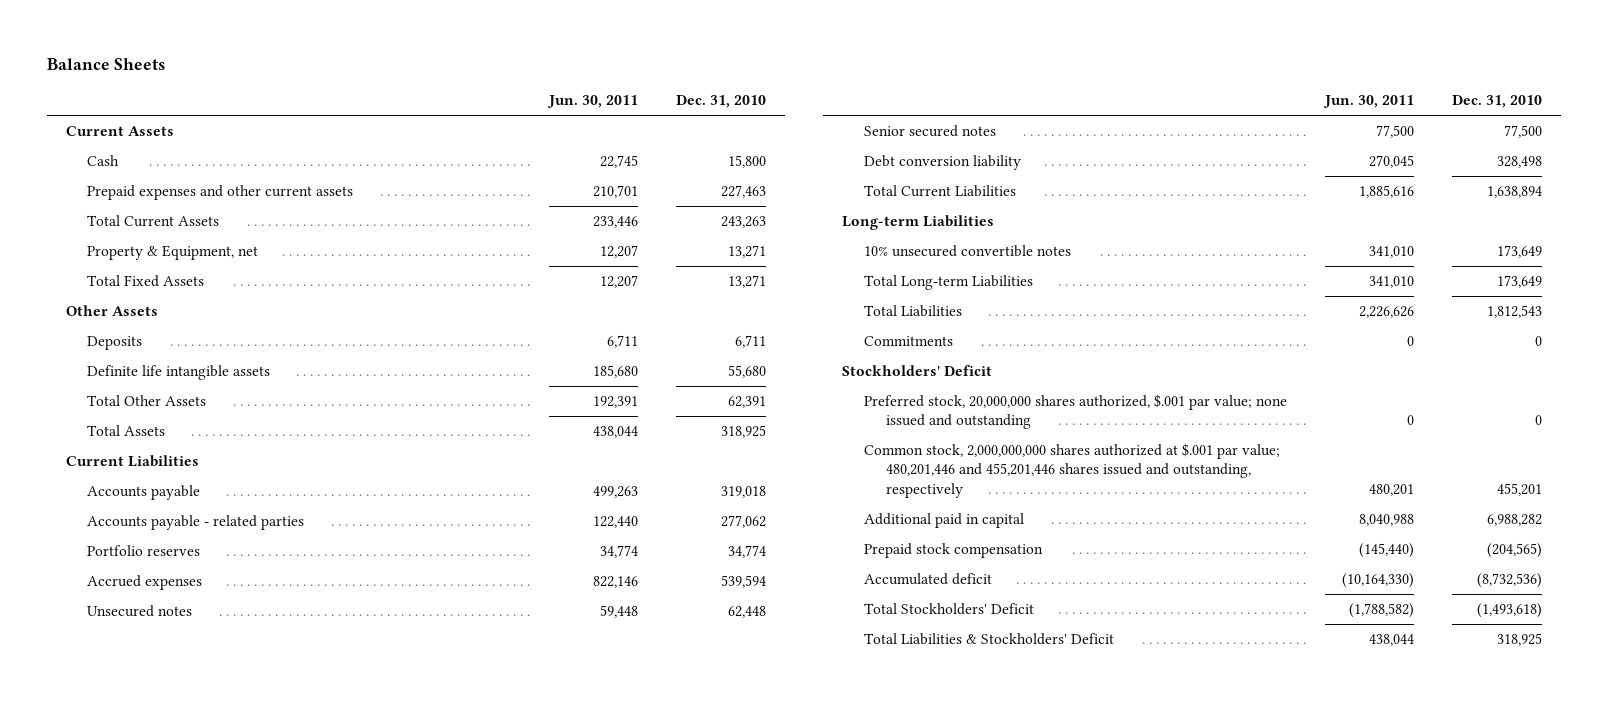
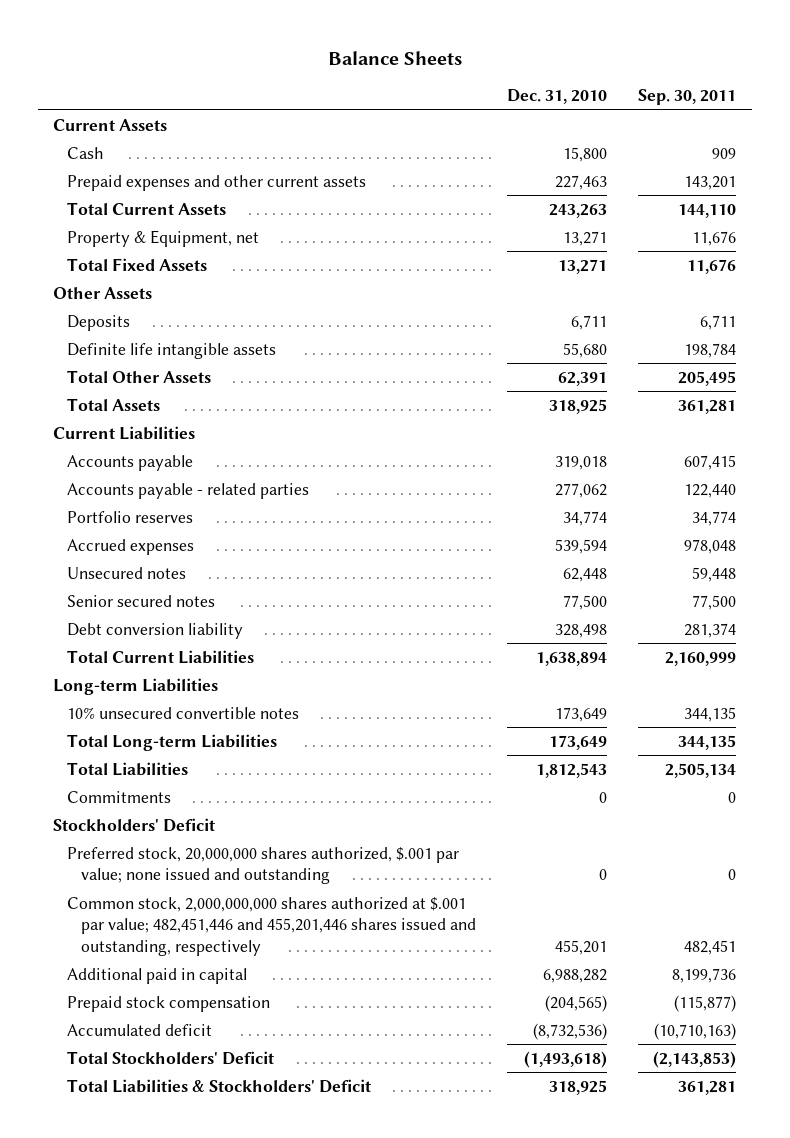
- | Jun. 30, 2011 | Dec. 31, 2010
+ | Dec. 31, 2010 | Sep. 30, 2011
- Common stock, 2,000,000,000 shares authorized at $.001 par value; 480,201,446 and 455,201,446 shares issued and outstanding, respectively | 480,201 | 455,201
+ Common stock, 2,000,000,000 shares authorized at $.001 par value; 482,451,446 and 455,201,446 shares issued and outstanding, respectively | 455,201 | 482,451

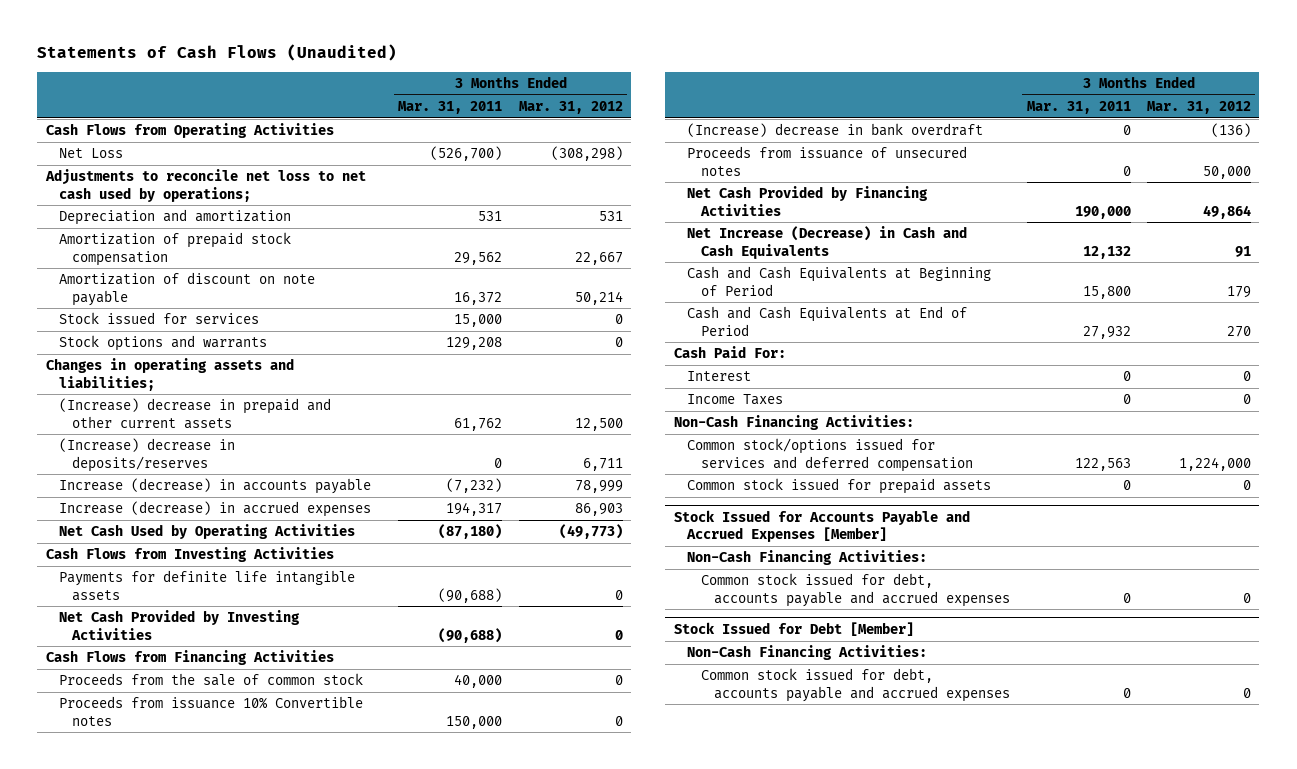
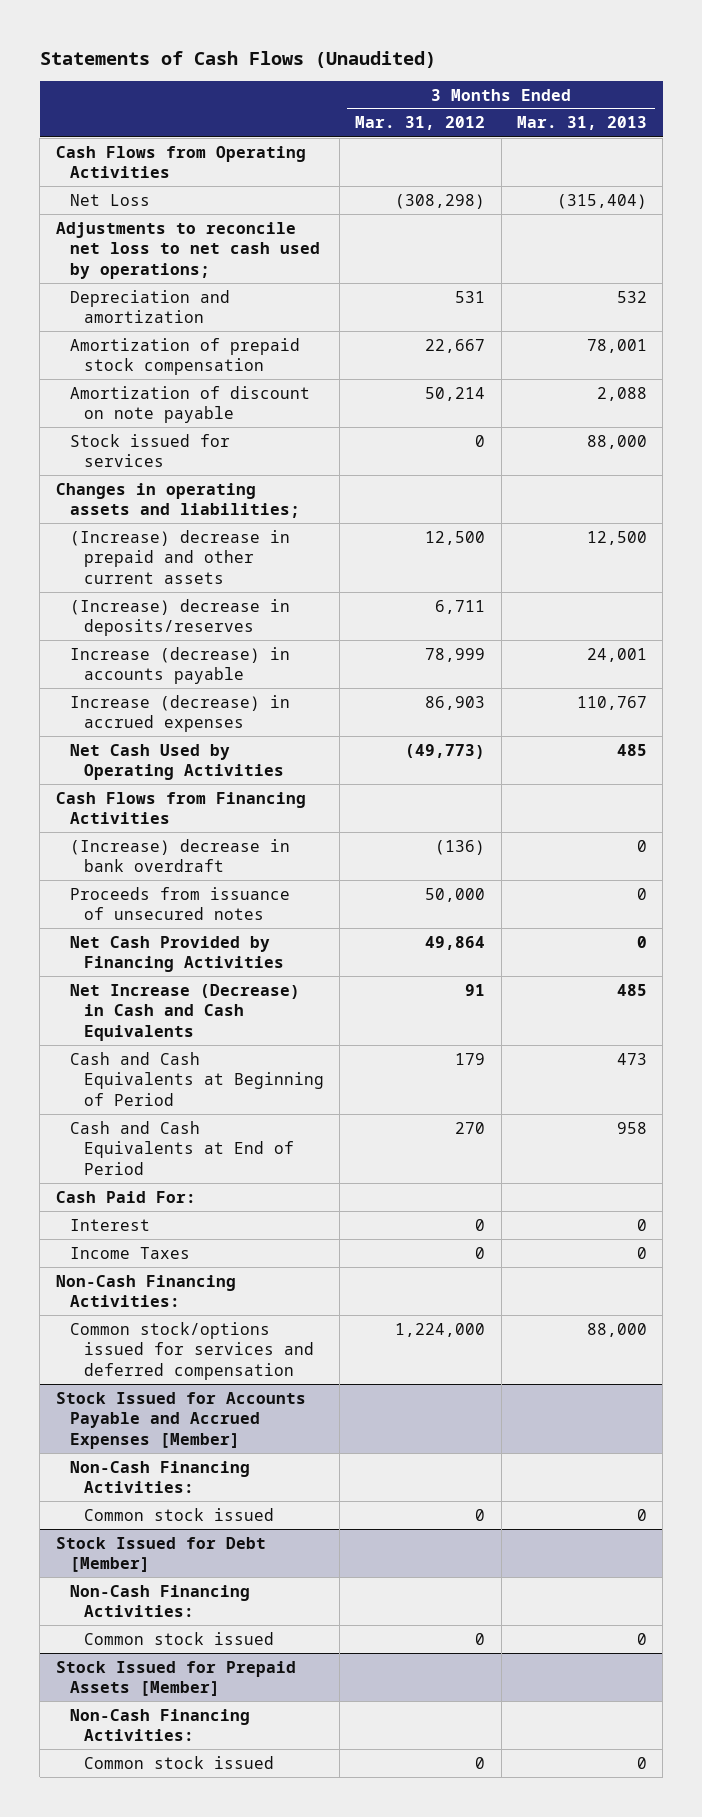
- | 3 Months Ended Mar. 31, 2011 | 3 Months Ended Mar. 31, 2012
+ | 3 Months Ended Mar. 31, 2012 | 3 Months Ended Mar. 31, 2013
- Stock options and warrants | 129,208 | 0
- Cash Flows from Investing Activities
- Payments for definite life intangible assets | (90,688) | 0
- Net Cash Provided by Investing Activities | (90,688) | 0
- Proceeds from the sale of common stock | 40,000 | 0
- Proceeds from issuance 10% Convertible notes | 150,000 | 0
- Common stock issued for prepaid assets | 0 | 0
@ Stock Issued for Accounts Payable and Accrued Expenses [Member]
- Common stock issued for debt, accounts payable and accrued expenses | 0 | 0
+ Common stock issued | 0 | 0
@ Stock Issued for Debt [Member]
- Common stock issued for debt, accounts payable and accrued expenses | 0 | 0
+ Common stock issued | 0 | 0
+ Stock Issued for Prepaid Assets [Member]
+ Non-Cash Financing Activities:
+ Common stock issued | 0 | 0

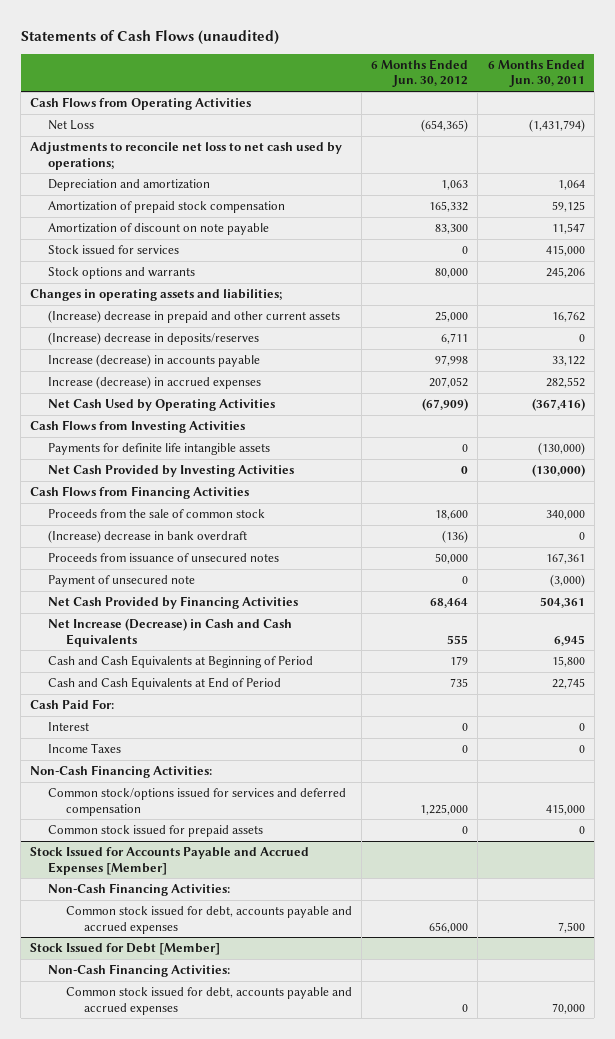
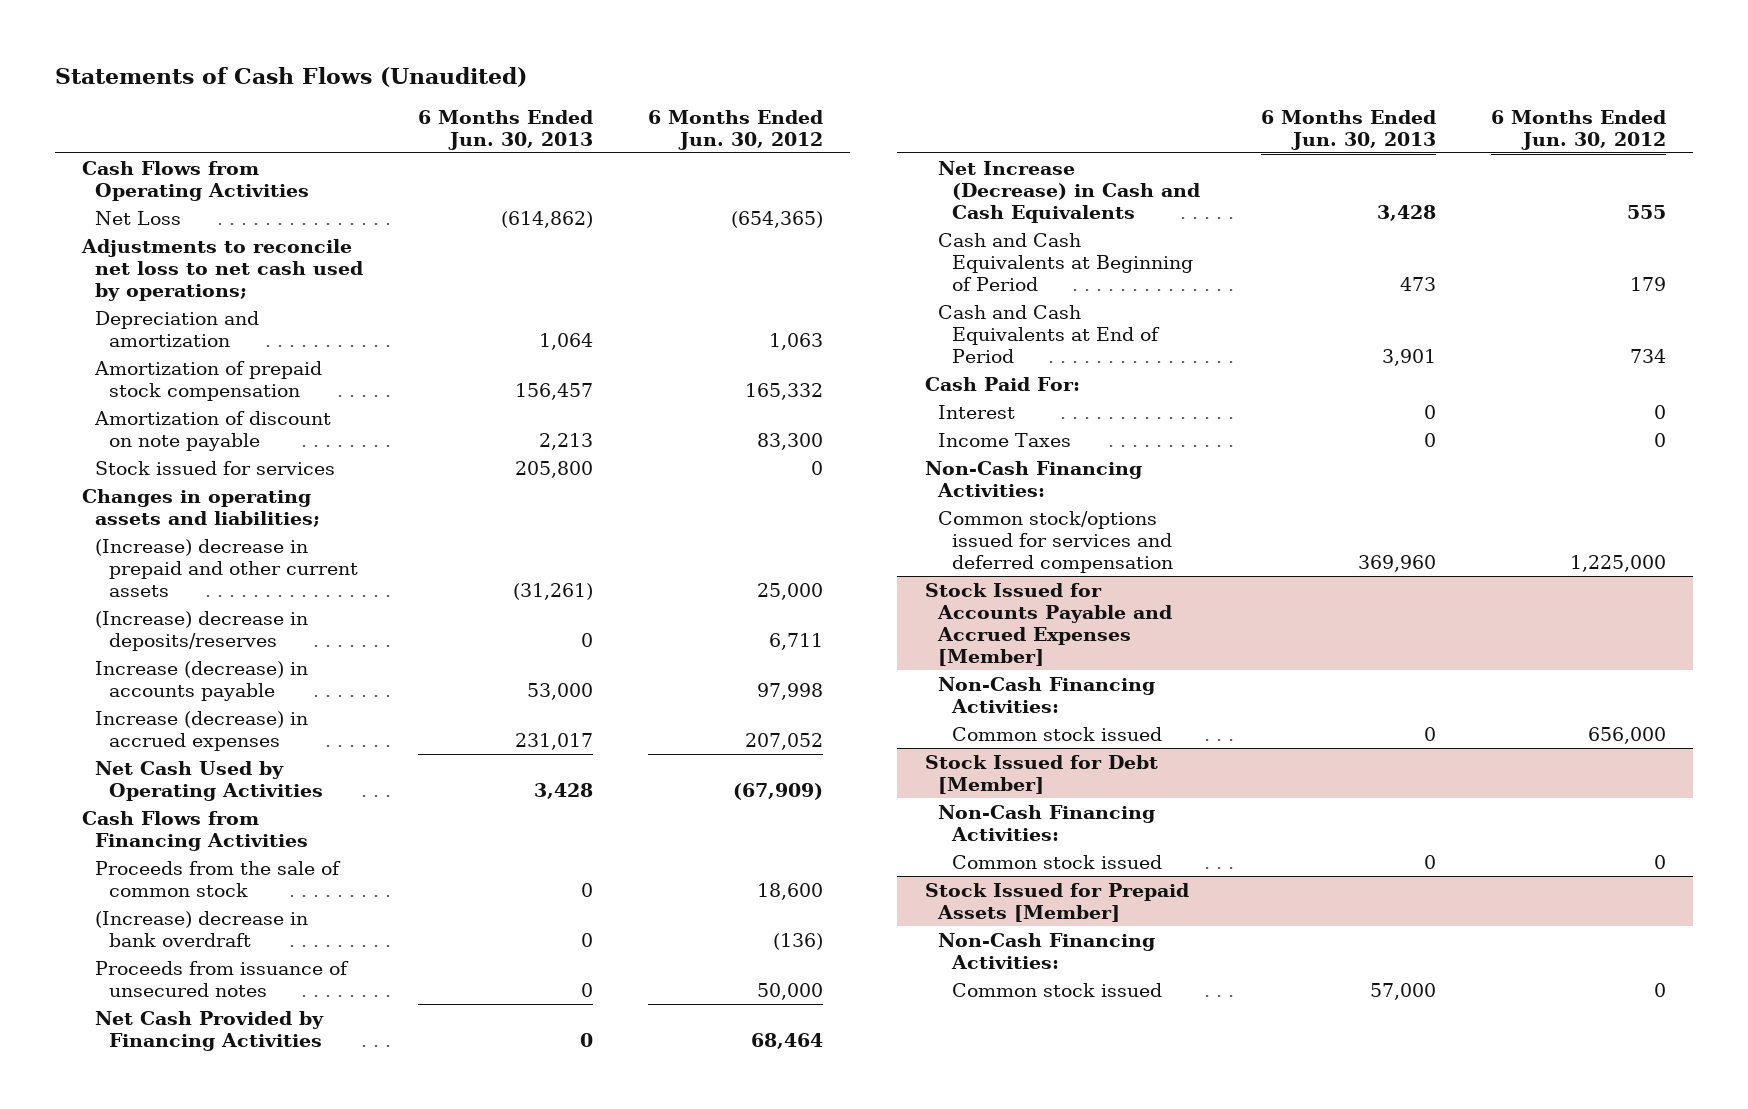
- Statements of Cash Flows (unaudited)
+ Statements of Cash Flows (Unaudited)
- | 6 Months Ended Jun. 30, 2012 | 6 Months Ended Jun. 30, 2011
+ | 6 Months Ended Jun. 30, 2013 | 6 Months Ended Jun. 30, 2012
- Stock options and warrants | 80,000 | 245,206
- Cash Flows from Investing Activities
- Payments for definite life intangible assets | 0 | (130,000)
- Net Cash Provided by Investing Activities | 0 | (130,000)
- Payment of unsecured note | 0 | (3,000)
- Cash and Cash Equivalents at End of Period | 735 | 22,745
+ Cash and Cash Equivalents at End of Period | 3,901 | 734
- Common stock issued for prepaid assets | 0 | 0
@ Stock Issued for Accounts Payable and Accrued Expenses [Member]
- Common stock issued for debt, accounts payable and accrued expenses | 656,000 | 7,500
+ Common stock issued | 0 | 656,000
@ Stock Issued for Debt [Member]
- Common stock issued for debt, accounts payable and accrued expenses | 0 | 70,000
+ Common stock issued | 0 | 0
+ Stock Issued for Prepaid Assets [Member]
+ Non-Cash Financing Activities:
+ Common stock issued | 57,000 | 0

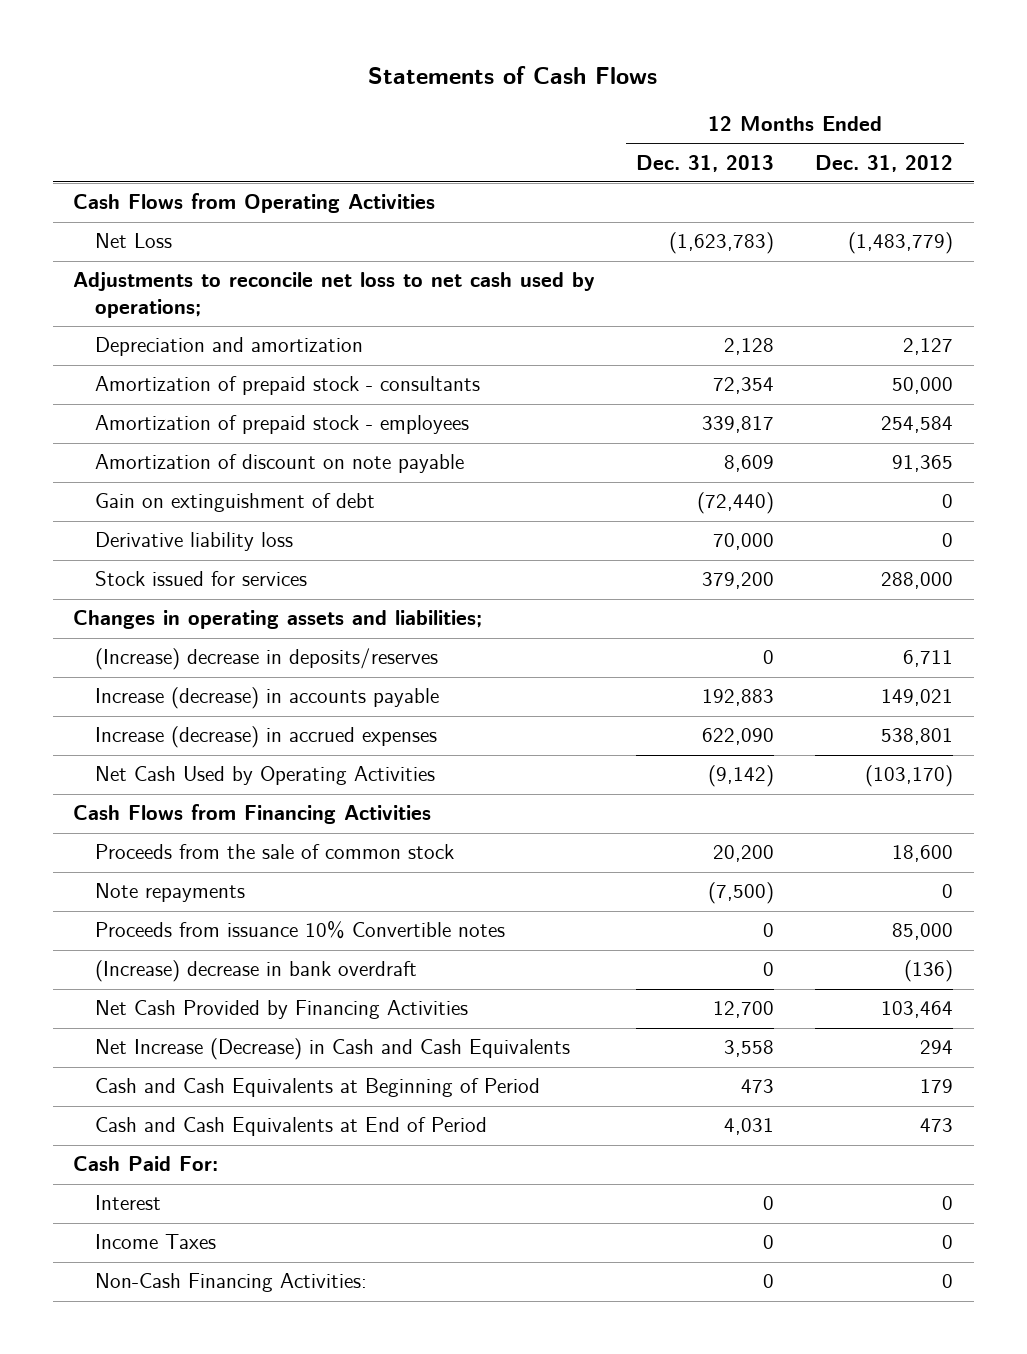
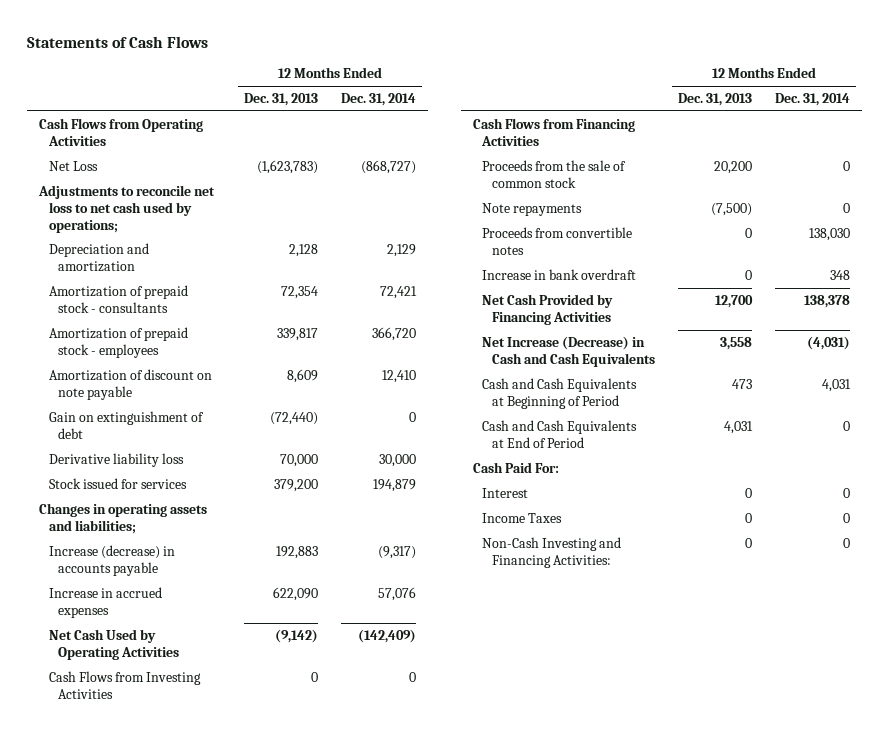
- | 12 Months Ended Dec. 31, 2013 | 12 Months Ended Dec. 31, 2012
+ | 12 Months Ended Dec. 31, 2013 | 12 Months Ended Dec. 31, 2014
- (Increase) decrease in deposits/reserves | 0 | 6,711
- Increase (decrease) in accrued expenses | 622,090 | 538,801
+ Increase in accrued expenses | 622,090 | 57,076
+ Cash Flows from Investing Activities | 0 | 0
- Proceeds from issuance 10% Convertible notes | 0 | 85,000
- (Increase) decrease in bank overdraft | 0 | (136)
+ Proceeds from convertible notes | 0 | 138,030
+ Increase in bank overdraft | 0 | 348
- Non-Cash Financing Activities: | 0 | 0
+ Non-Cash Investing and Financing Activities: | 0 | 0

